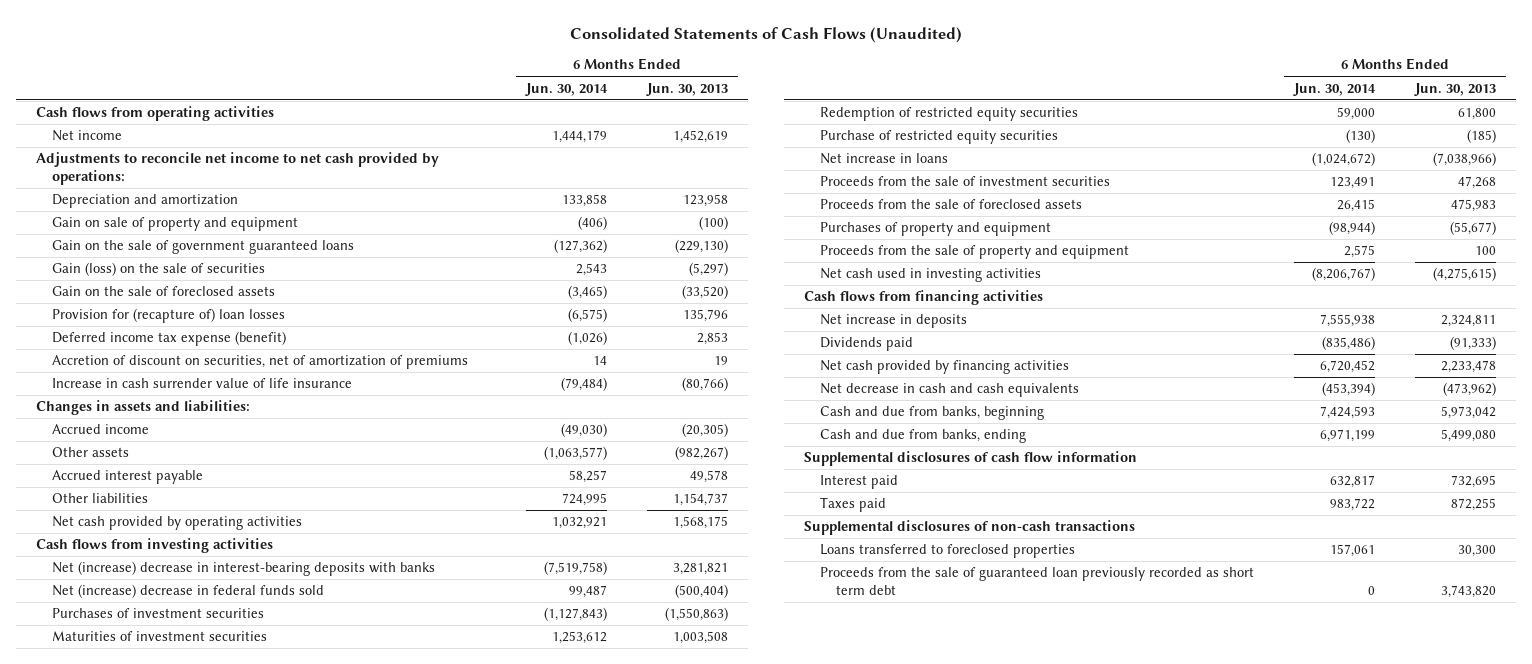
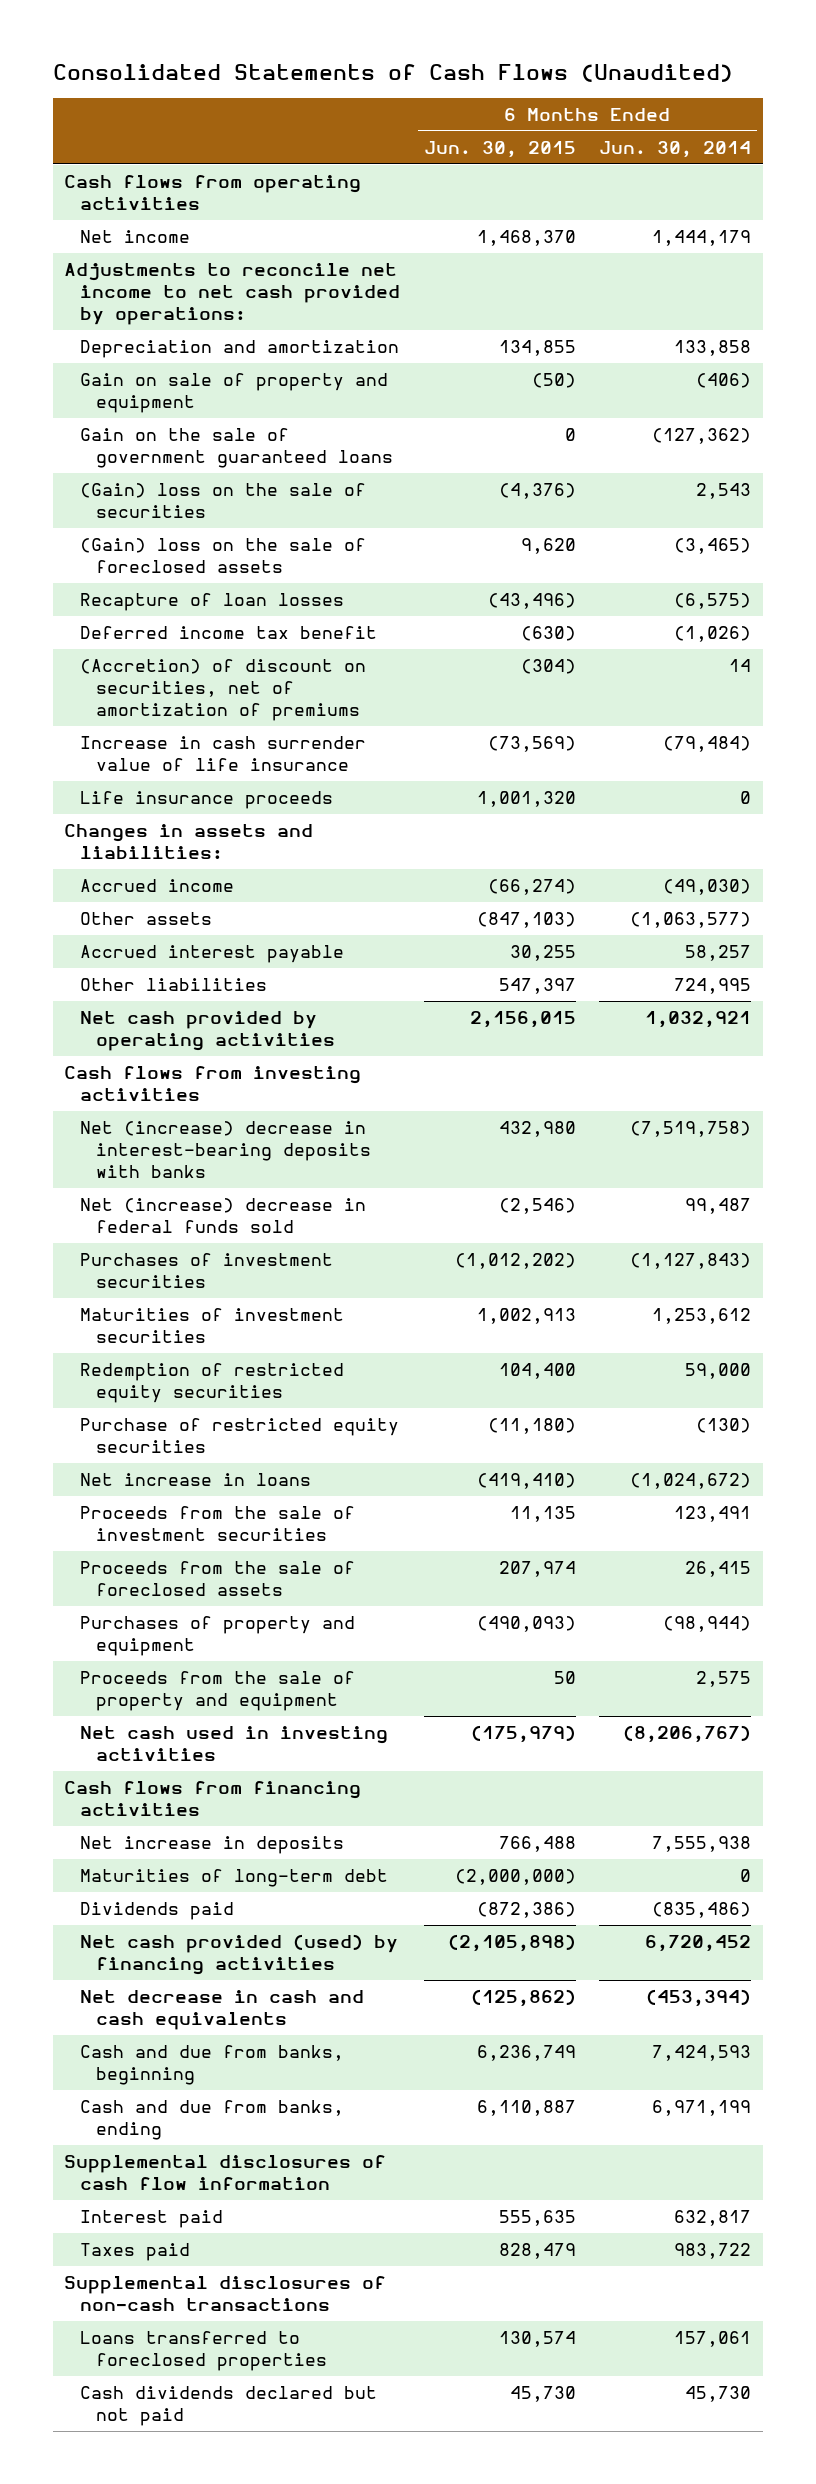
- | 6 Months Ended Jun. 30, 2014 | 6 Months Ended Jun. 30, 2013
+ | 6 Months Ended Jun. 30, 2015 | 6 Months Ended Jun. 30, 2014
- Gain (loss) on the sale of securities | 2,543 | (5,297)
- Gain on the sale of foreclosed assets | (3,465) | (33,520)
- Provision for (recapture of) loan losses | (6,575) | 135,796
- Deferred income tax expense (benefit) | (1,026) | 2,853
- Accretion of discount on securities, net of amortization of premiums | 14 | 19
+ (Gain) loss on the sale of securities | (4,376) | 2,543
+ (Gain) loss on the sale of foreclosed assets | 9,620 | (3,465)
+ Recapture of loan losses | (43,496) | (6,575)
+ Deferred income tax benefit | (630) | (1,026)
+ (Accretion) of discount on securities, net of amortization of premiums | (304) | 14
+ Life insurance proceeds | 1,001,320 | 0
+ Maturities of long-term debt | (2,000,000) | 0
- Net cash provided by financing activities | 6,720,452 | 2,233,478
+ Net cash provided (used) by financing activities | (2,105,898) | 6,720,452
- Proceeds from the sale of guaranteed loan previously recorded as short term debt | 0 | 3,743,820
+ Cash dividends declared but not paid | 45,730 | 45,730

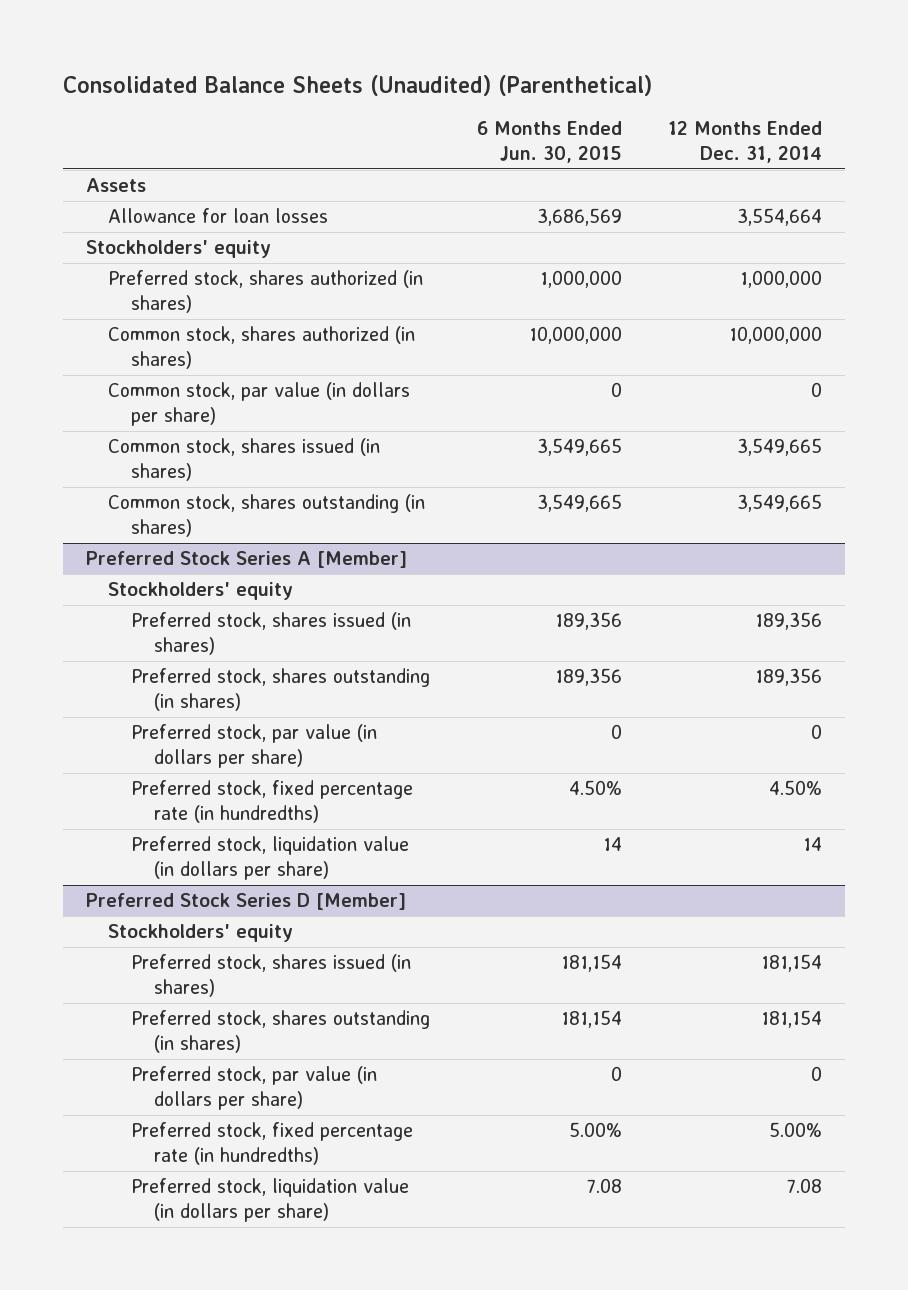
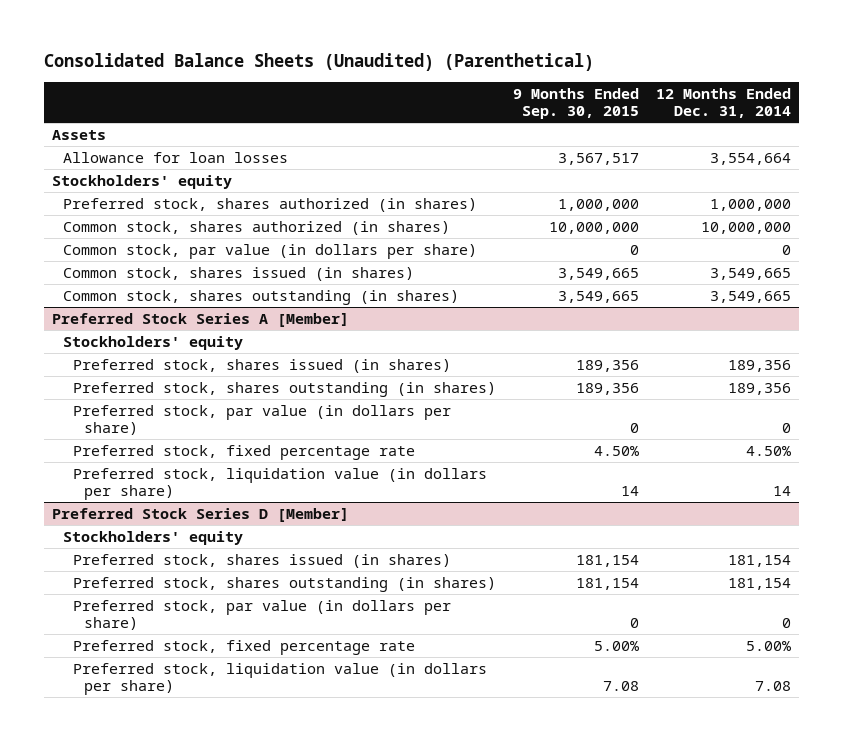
- | 6 Months Ended Jun. 30, 2015 | 12 Months Ended Dec. 31, 2014
+ | 9 Months Ended Sep. 30, 2015 | 12 Months Ended Dec. 31, 2014
@ Preferred Stock Series A [Member]
- Preferred stock, fixed percentage rate (in hundredths) | 4.50% | 4.50%
+ Preferred stock, fixed percentage rate | 4.50% | 4.50%
@ Preferred Stock Series D [Member]
- Preferred stock, fixed percentage rate (in hundredths) | 5.00% | 5.00%
+ Preferred stock, fixed percentage rate | 5.00% | 5.00%

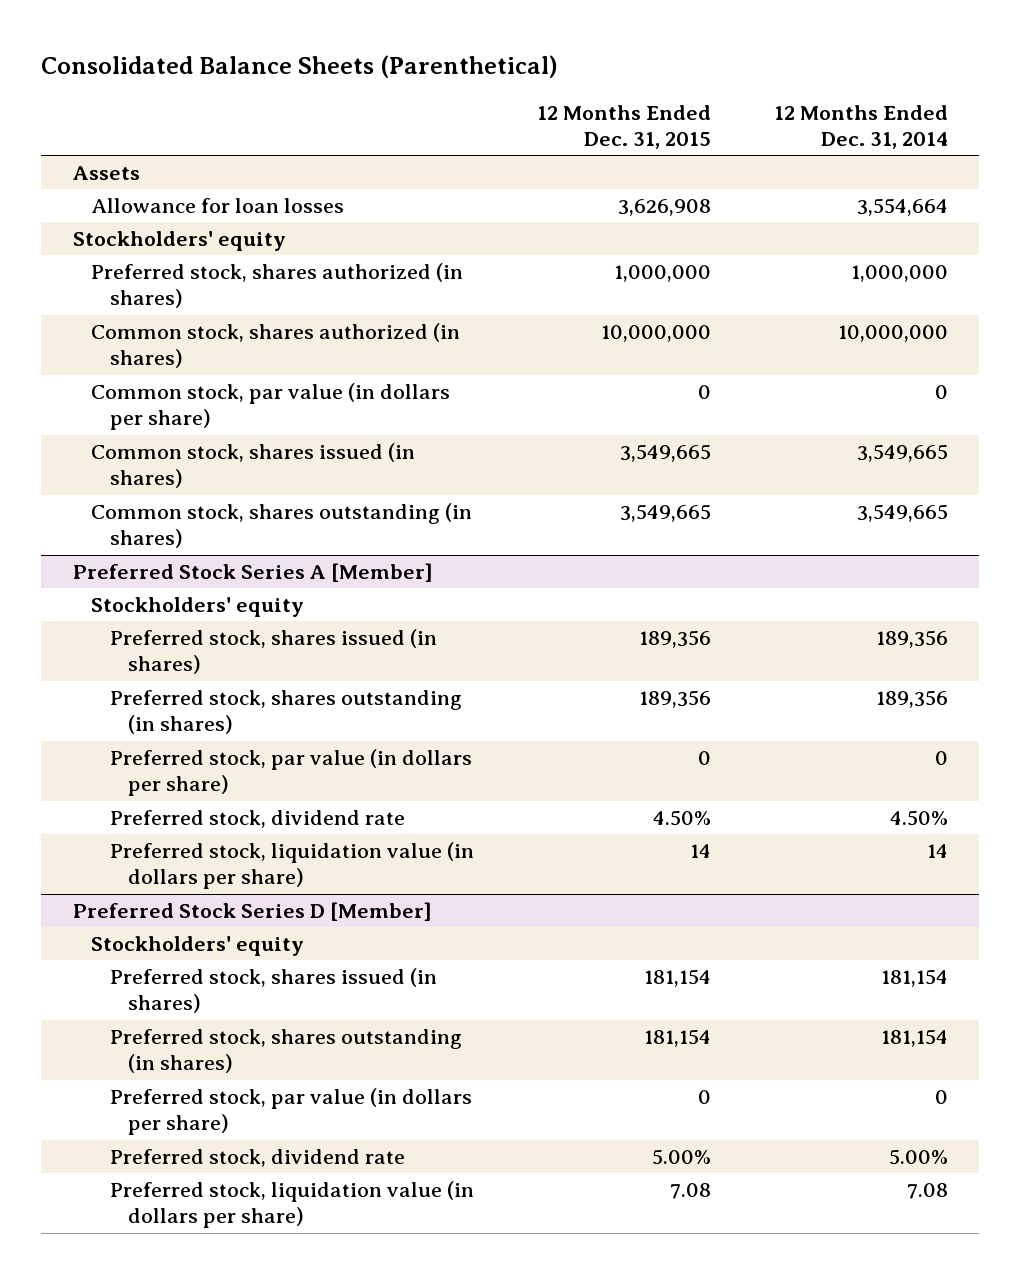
- Consolidated Balance Sheets (Unaudited) (Parenthetical)
+ Consolidated Balance Sheets (Parenthetical)
- | 9 Months Ended Sep. 30, 2015 | 12 Months Ended Dec. 31, 2014
+ | 12 Months Ended Dec. 31, 2015 | 12 Months Ended Dec. 31, 2014
@ Preferred Stock Series A [Member]
- Preferred stock, fixed percentage rate | 4.50% | 4.50%
+ Preferred stock, dividend rate | 4.50% | 4.50%
@ Preferred Stock Series D [Member]
- Preferred stock, fixed percentage rate | 5.00% | 5.00%
+ Preferred stock, dividend rate | 5.00% | 5.00%

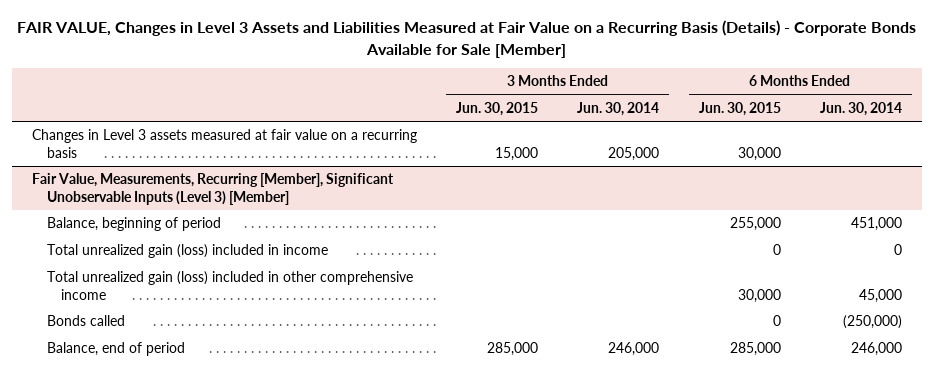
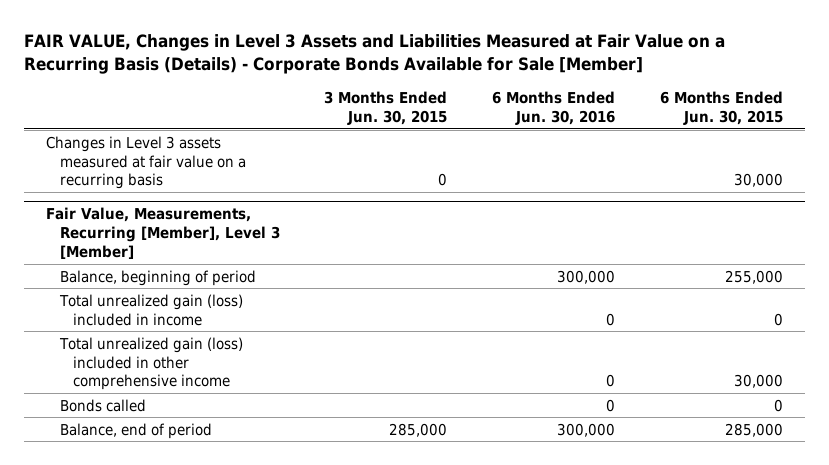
- | 3 Months Ended Jun. 30, 2015 | 3 Months Ended Jun. 30, 2014 | 6 Months Ended Jun. 30, 2015 | 6 Months Ended Jun. 30, 2014
+ | 3 Months Ended Jun. 30, 2015 | 6 Months Ended Jun. 30, 2016 | 6 Months Ended Jun. 30, 2015
- Changes in Level 3 assets measured at fair value on a recurring basis | 15,000 | 205,000 | 30,000 |
- Fair Value, Measurements, Recurring [Member], Significant Unobservable Inputs (Level 3) [Member]
+ Changes in Level 3 assets measured at fair value on a recurring basis | 0 | | 30,000
+ Fair Value, Measurements, Recurring [Member], Level 3 [Member]

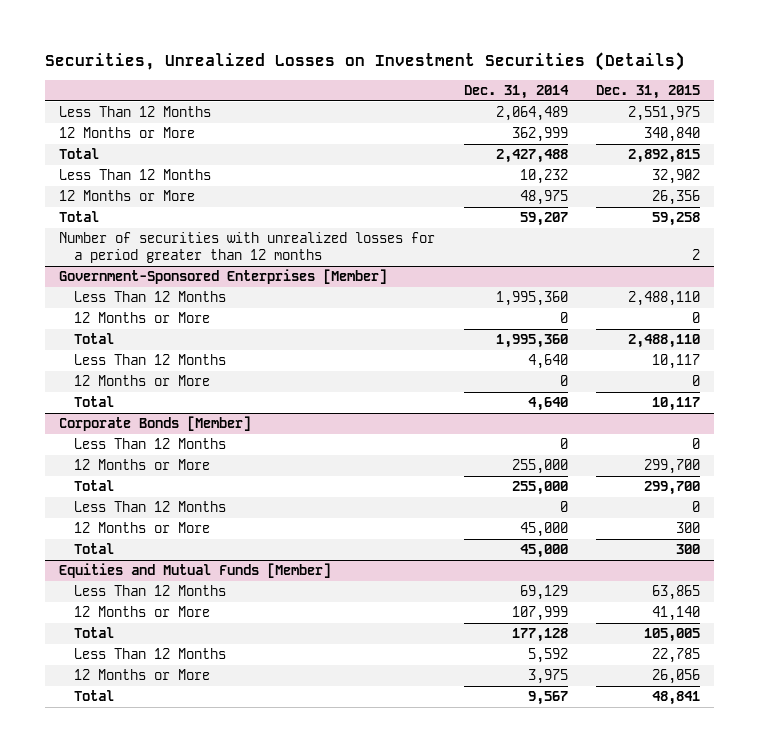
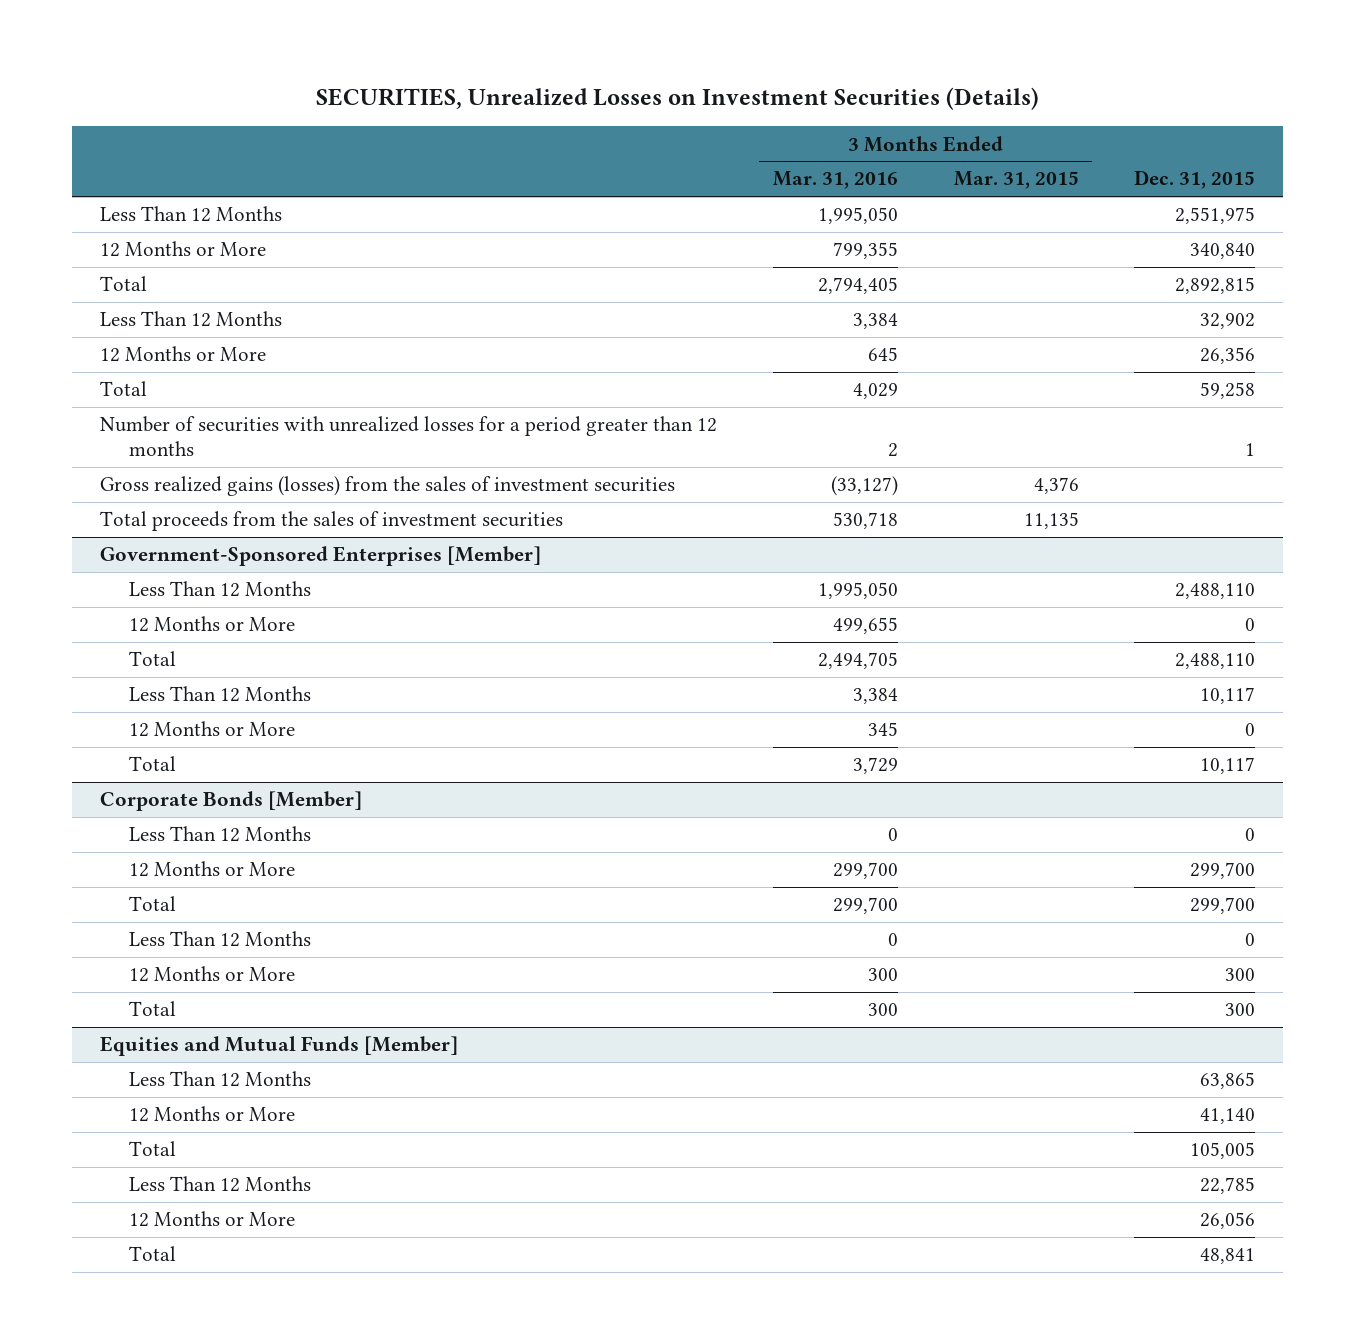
- Securities, Unrealized Losses on Investment Securities (Details)
+ SECURITIES, Unrealized Losses on Investment Securities (Details)
- | Dec. 31, 2014 | Dec. 31, 2015
+ | 3 Months Ended Mar. 31, 2016 | 3 Months Ended Mar. 31, 2015 | Dec. 31, 2015
- Number of securities with unrealized losses for a period greater than 12 months | | 2
+ Number of securities with unrealized losses for a period greater than 12 months | 2 | | 1
+ Gross realized gains (losses) from the sales of investment securities | (33,127) | 4,376 |
+ Total proceeds from the sales of investment securities | 530,718 | 11,135 |

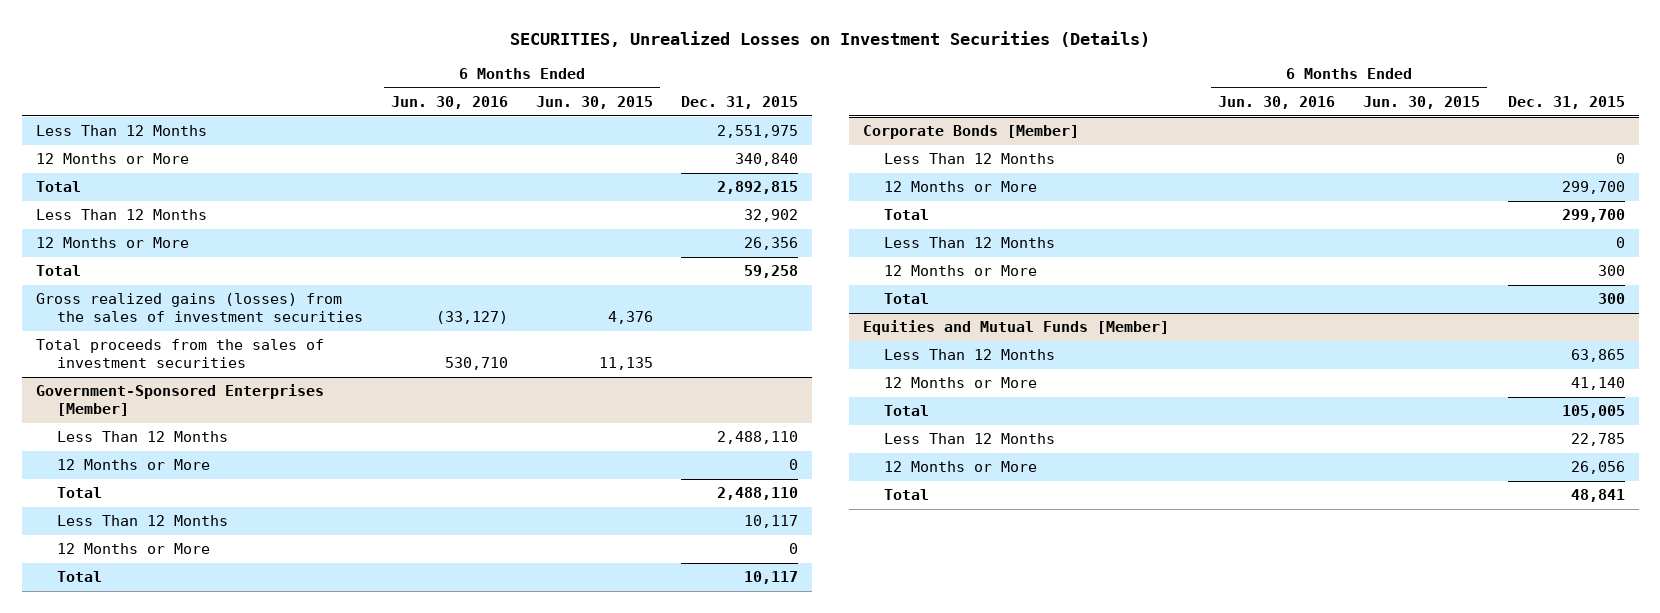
- | 3 Months Ended Mar. 31, 2016 | 3 Months Ended Mar. 31, 2015 | Dec. 31, 2015
+ | 6 Months Ended Jun. 30, 2016 | 6 Months Ended Jun. 30, 2015 | Dec. 31, 2015
- Number of securities with unrealized losses for a period greater than 12 months | 2 | | 1

